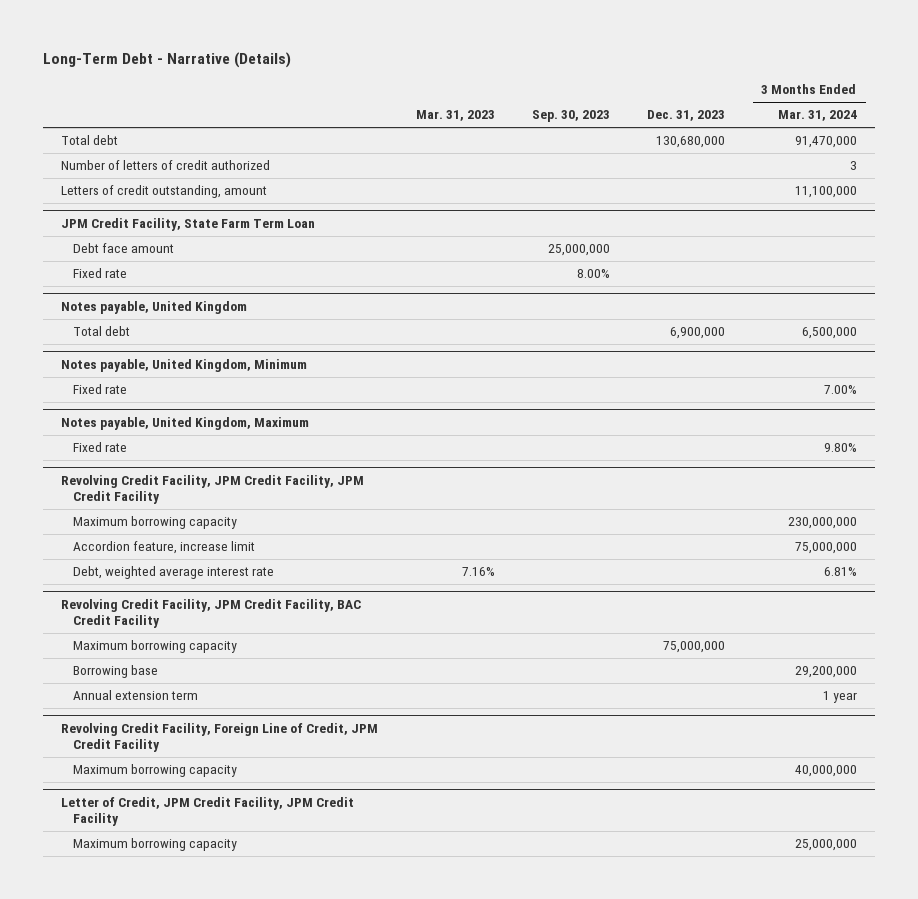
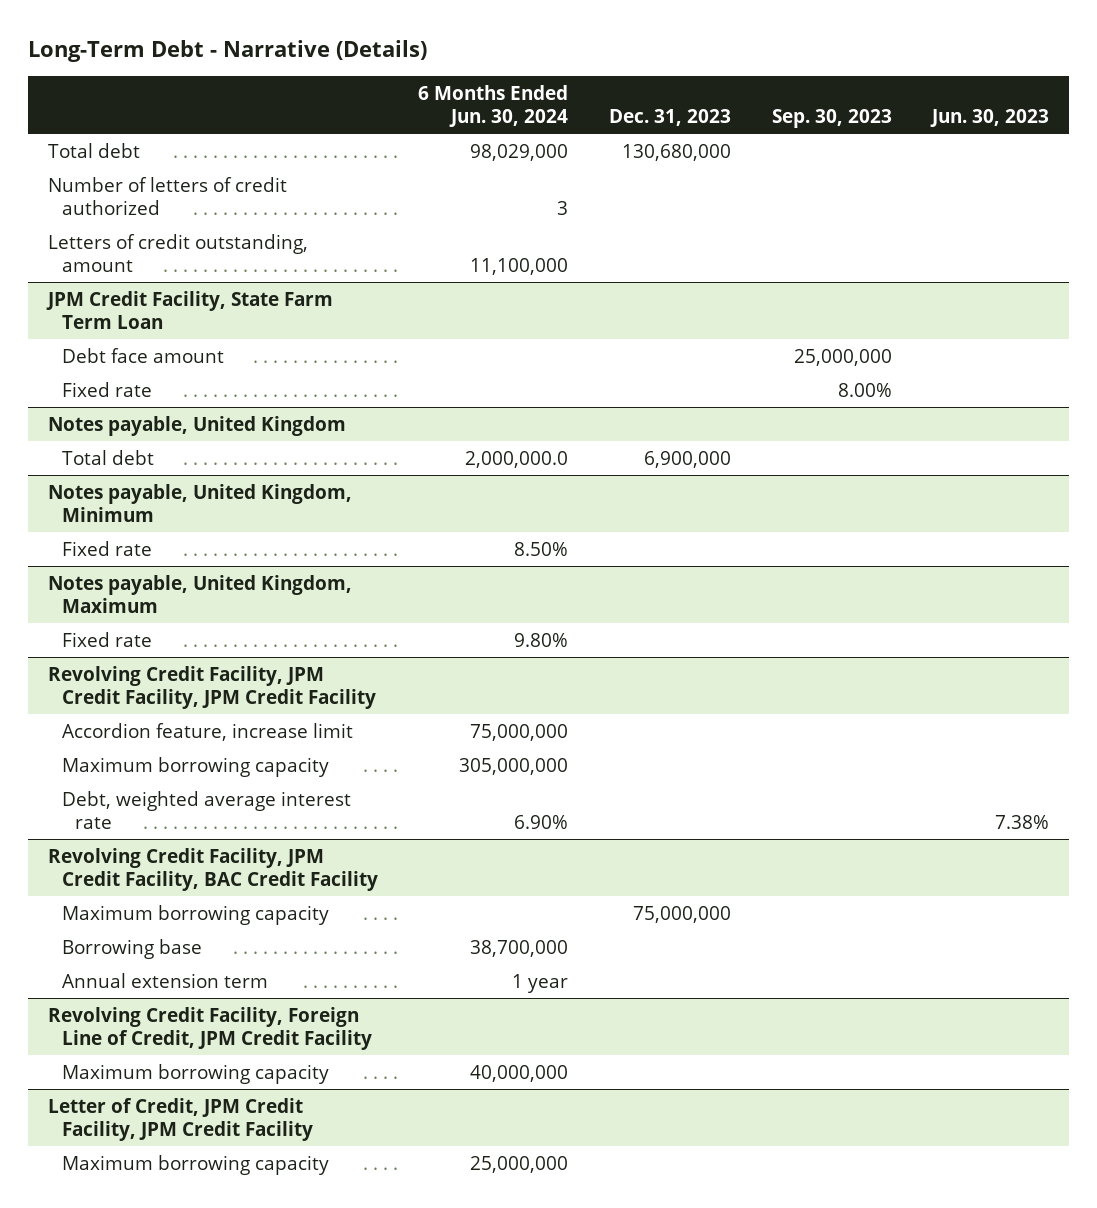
- | Mar. 31, 2023 | Sep. 30, 2023 | Dec. 31, 2023 | 3 Months Ended Mar. 31, 2024
+ | 6 Months Ended Jun. 30, 2024 | Dec. 31, 2023 | Sep. 30, 2023 | Jun. 30, 2023
@ Revolving Credit Facility, JPM Credit Facility, JPM Credit Facility
moved down: Maximum borrowing capacity | 305,000,000 | | |

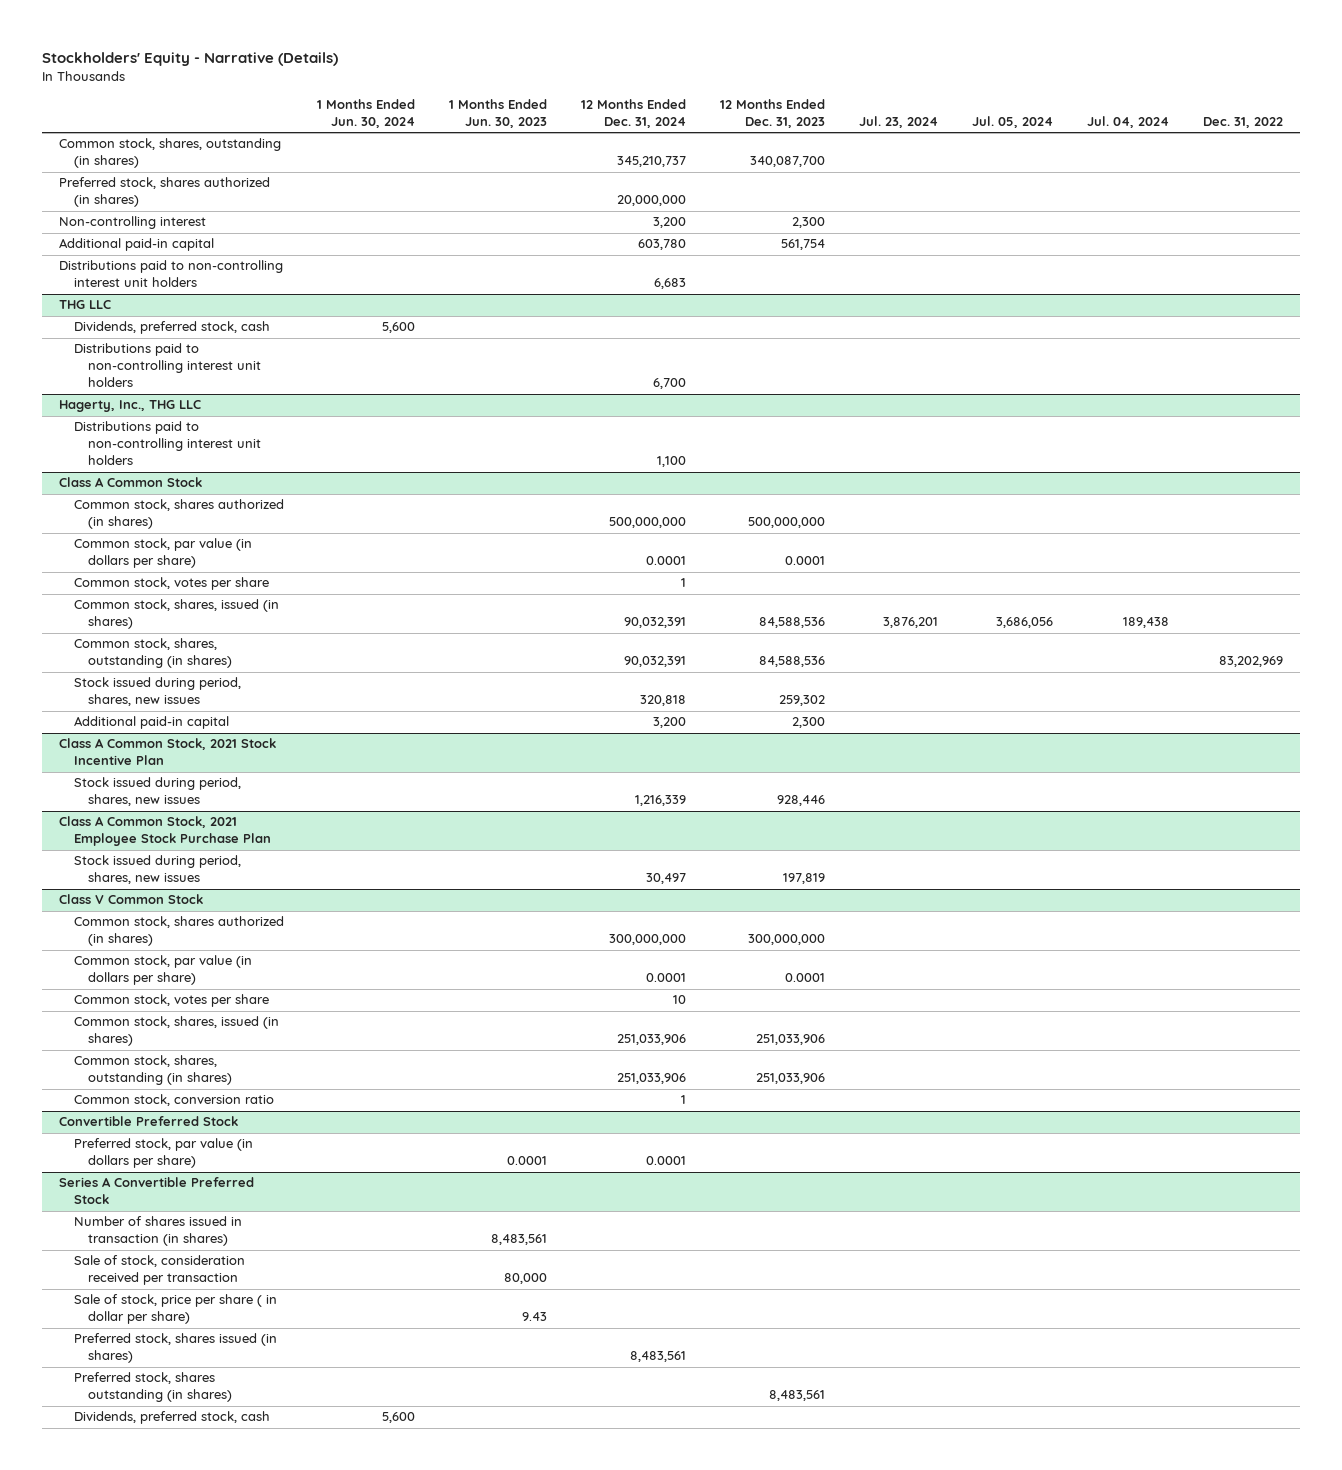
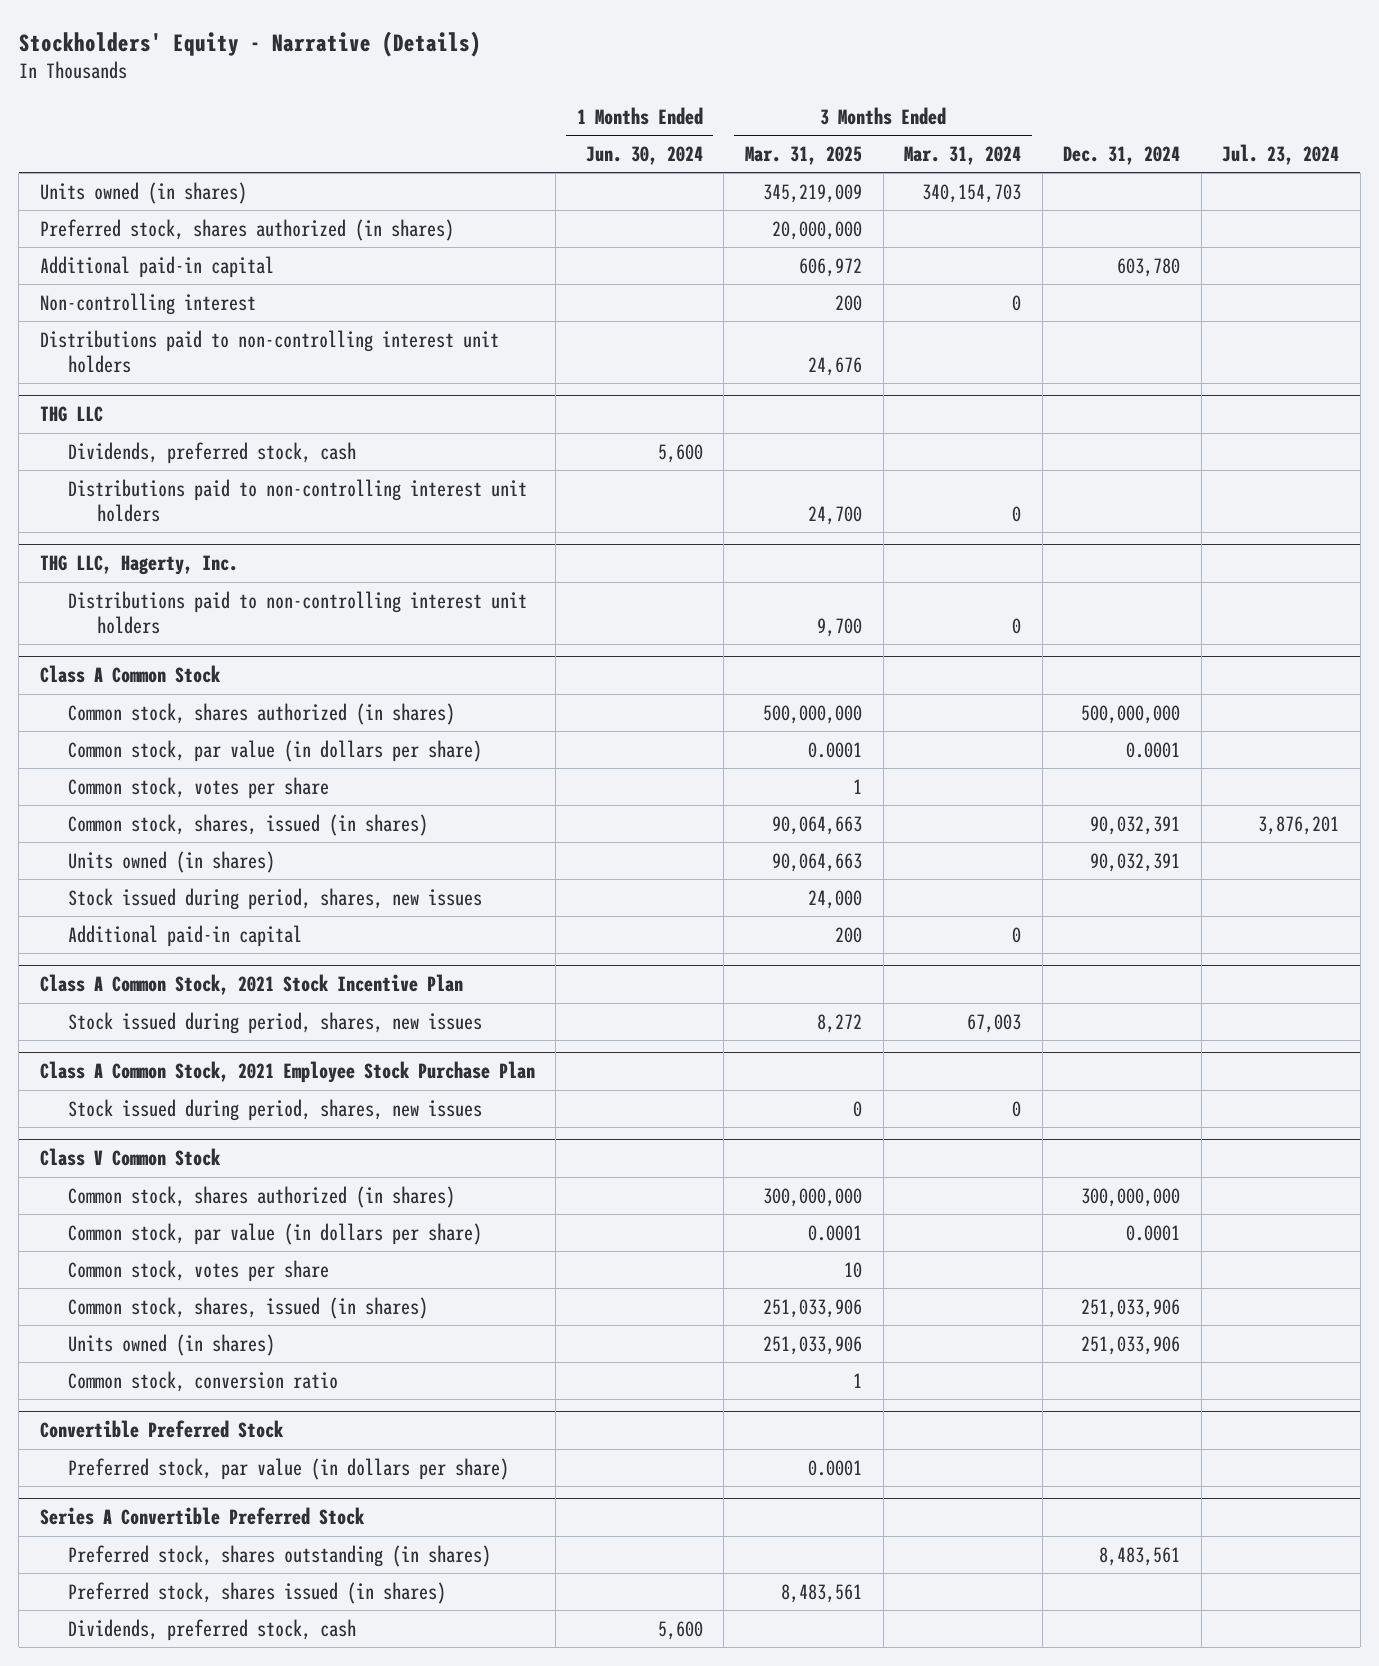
- | 1 Months Ended Jun. 30, 2024 | 1 Months Ended Jun. 30, 2023 | 12 Months Ended Dec. 31, 2024 | 12 Months Ended Dec. 31, 2023 | Jul. 23, 2024 | Jul. 05, 2024 | Jul. 04, 2024 | Dec. 31, 2022
+ | 1 Months Ended Jun. 30, 2024 | 3 Months Ended Mar. 31, 2025 | 3 Months Ended Mar. 31, 2024 | Dec. 31, 2024 | Jul. 23, 2024
- Common stock, shares, outstanding (in shares) | | | 345,210,737 | 340,087,700 | | | |
+ Units owned (in shares) | | 345,219,009 | 340,154,703 | |
moved down: Non-controlling interest | | 200 | 0 | |
- Hagerty, Inc., THG LLC
+ THG LLC, Hagerty, Inc.
@ Class A Common Stock
- Common stock, shares, outstanding (in shares) | | | 90,032,391 | 84,588,536 | | | | 83,202,969
+ Units owned (in shares) | | 90,064,663 | | 90,032,391 |
@ Class V Common Stock
- Common stock, shares, outstanding (in shares) | | | 251,033,906 | 251,033,906 | | | |
+ Units owned (in shares) | | 251,033,906 | | 251,033,906 |
@ Series A Convertible Preferred Stock
- Number of shares issued in transaction (in shares) | | 8,483,561 | | | | | |
- Sale of stock, consideration received per transaction | | 80,000 | | | | | |
- Sale of stock, price per share ( in dollar per share) | | 9.43 | | | | | |
moved down: Preferred stock, shares issued (in shares) | | 8,483,561 | | |

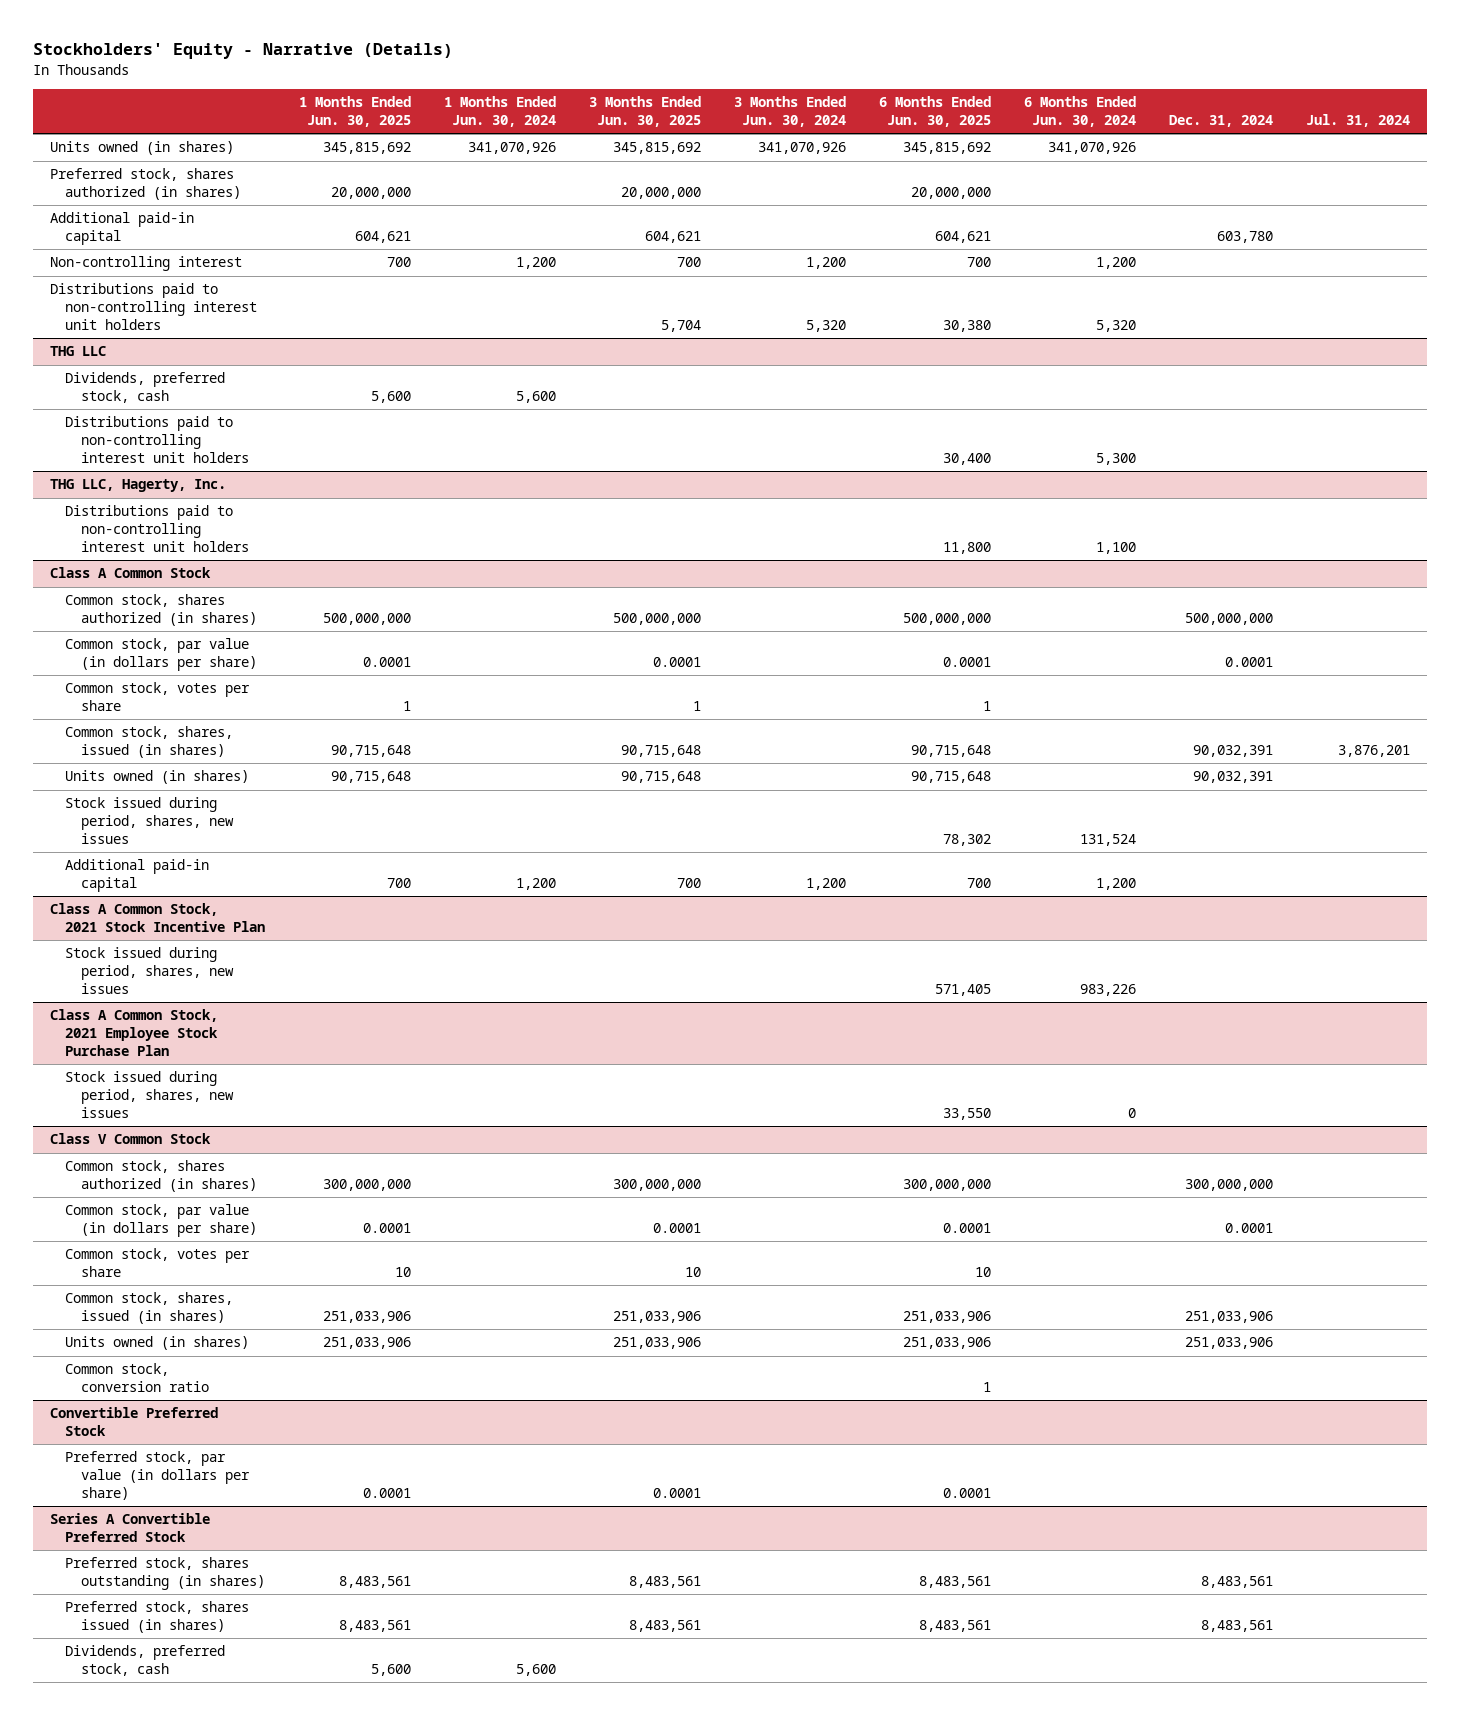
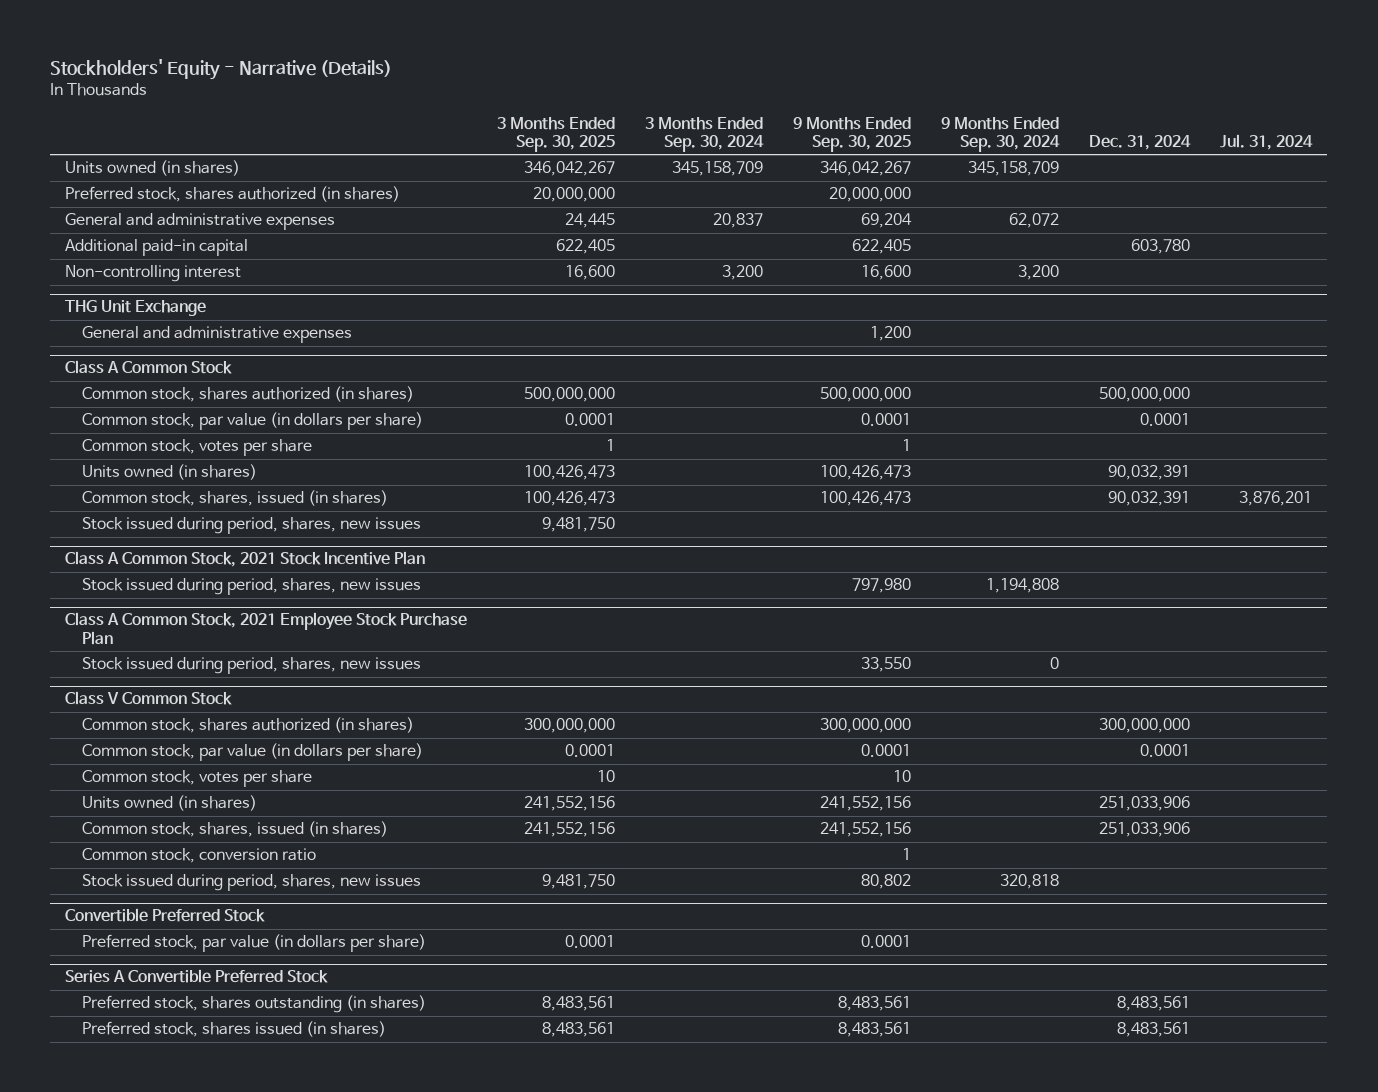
- | 1 Months Ended Jun. 30, 2025 | 1 Months Ended Jun. 30, 2024 | 3 Months Ended Jun. 30, 2025 | 3 Months Ended Jun. 30, 2024 | 6 Months Ended Jun. 30, 2025 | 6 Months Ended Jun. 30, 2024 | Dec. 31, 2024 | Jul. 31, 2024
+ | 3 Months Ended Sep. 30, 2025 | 3 Months Ended Sep. 30, 2024 | 9 Months Ended Sep. 30, 2025 | 9 Months Ended Sep. 30, 2024 | Dec. 31, 2024 | Jul. 31, 2024
+ General and administrative expenses | 24,445 | 20,837 | 69,204 | 62,072 | |
- Distributions paid to non-controlling interest unit holders | | | 5,704 | 5,320 | 30,380 | 5,320 | |
- THG LLC
- Dividends, preferred stock, cash | 5,600 | 5,600 | | | | | |
- Distributions paid to non-controlling interest unit holders | | | | | 30,400 | 5,300 | |
- THG LLC, Hagerty, Inc.
- Distributions paid to non-controlling interest unit holders | | | | | 11,800 | 1,100 | |
+ THG Unit Exchange
+ General and administrative expenses | | | 1,200 | | |
@ Class A Common Stock
moved down: Common stock, shares, issued (in shares) | 100,426,473 | | 100,426,473 | | 90,032,391 | 3,876,201
- Additional paid-in capital | 700 | 1,200 | 700 | 1,200 | 700 | 1,200 | |
@ Class V Common Stock
moved down: Common stock, shares, issued (in shares) | 241,552,156 | | 241,552,156 | | 251,033,906 |
+ Stock issued during period, shares, new issues | 9,481,750 | | 80,802 | 320,818 | |
@ Series A Convertible Preferred Stock
- Dividends, preferred stock, cash | 5,600 | 5,600 | | | | | |

